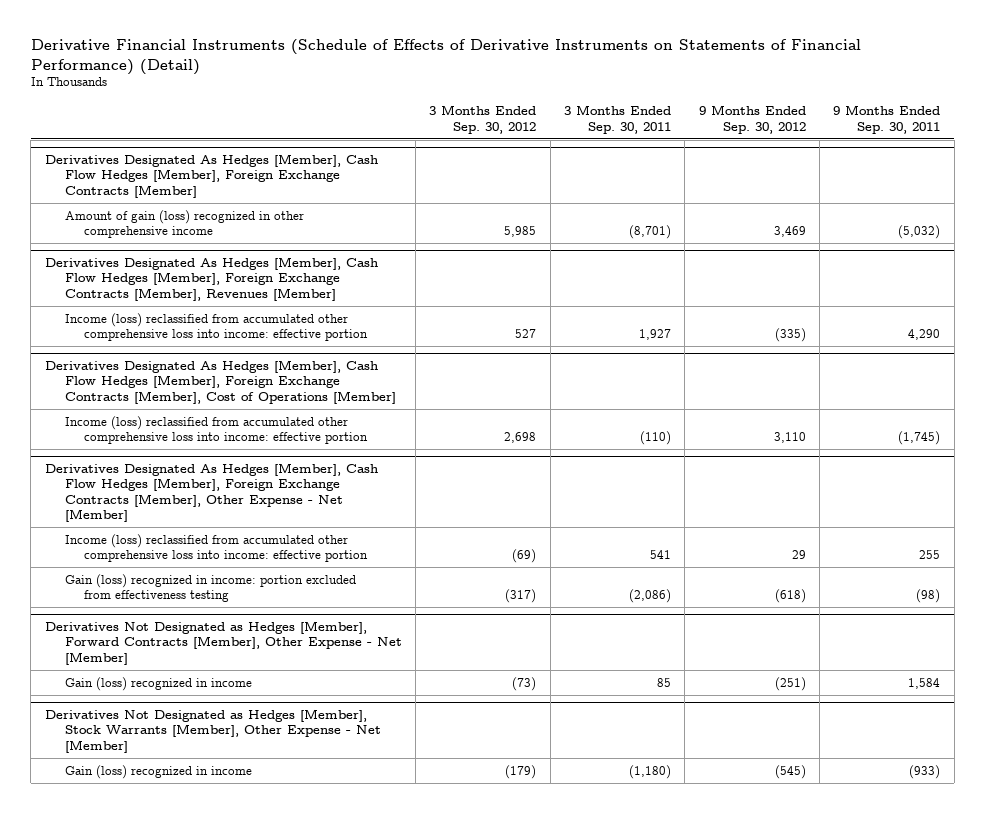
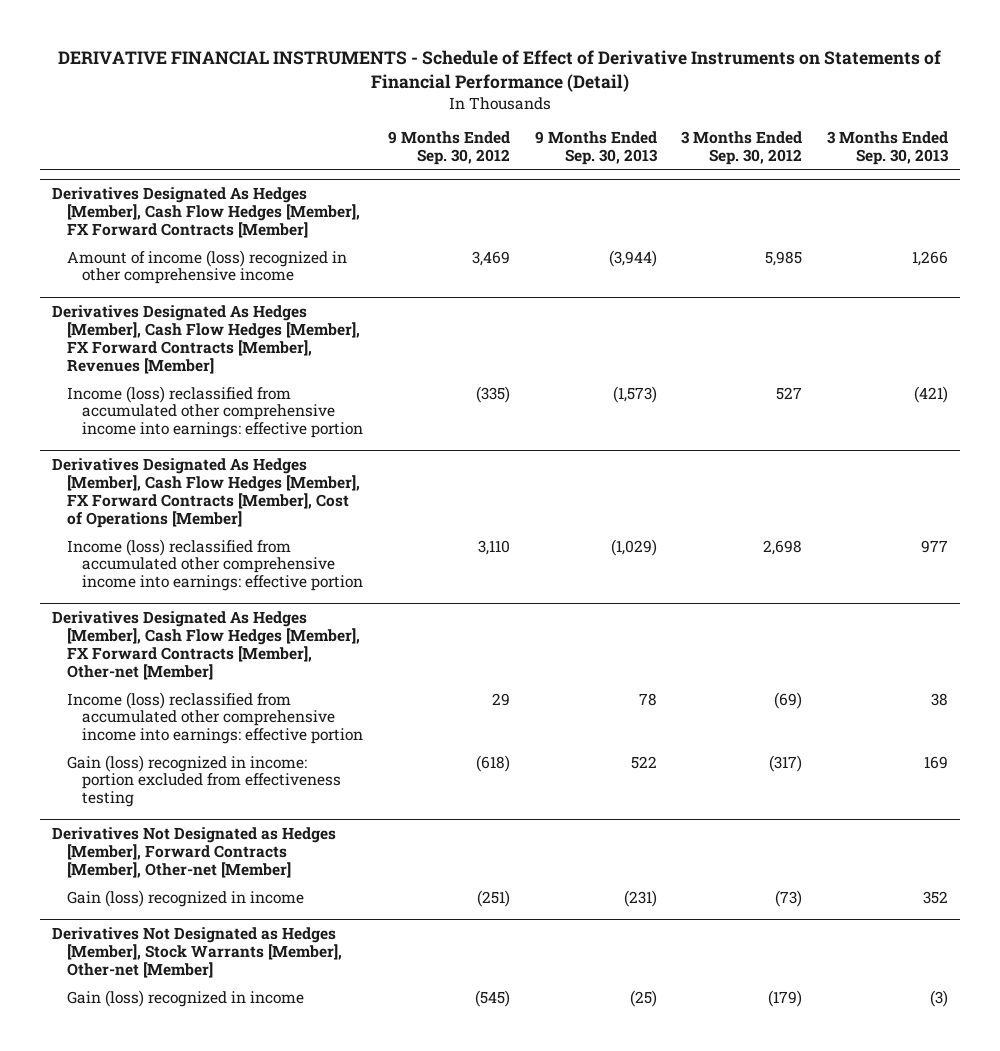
- Derivative Financial Instruments (Schedule of Effects of Derivative Instruments on Statements of Financial Performance) (Detail)
+ DERIVATIVE FINANCIAL INSTRUMENTS - Schedule of Effect of Derivative Instruments on Statements of Financial Performance (Detail)
- | 3 Months Ended Sep. 30, 2012 | 3 Months Ended Sep. 30, 2011 | 9 Months Ended Sep. 30, 2012 | 9 Months Ended Sep. 30, 2011
+ | 9 Months Ended Sep. 30, 2012 | 9 Months Ended Sep. 30, 2013 | 3 Months Ended Sep. 30, 2012 | 3 Months Ended Sep. 30, 2013
- Derivatives Designated As Hedges [Member], Cash Flow Hedges [Member], Foreign Exchange Contracts [Member]
- Amount of gain (loss) recognized in other comprehensive income | 5,985 | (8,701) | 3,469 | (5,032)
- Derivatives Designated As Hedges [Member], Cash Flow Hedges [Member], Foreign Exchange Contracts [Member], Revenues [Member]
- Income (loss) reclassified from accumulated other comprehensive loss into income: effective portion | 527 | 1,927 | (335) | 4,290
- Derivatives Designated As Hedges [Member], Cash Flow Hedges [Member], Foreign Exchange Contracts [Member], Cost of Operations [Member]
- Income (loss) reclassified from accumulated other comprehensive loss into income: effective portion | 2,698 | (110) | 3,110 | (1,745)
- Derivatives Designated As Hedges [Member], Cash Flow Hedges [Member], Foreign Exchange Contracts [Member], Other Expense - Net [Member]
- Income (loss) reclassified from accumulated other comprehensive loss into income: effective portion | (69) | 541 | 29 | 255
+ Derivatives Designated As Hedges [Member], Cash Flow Hedges [Member], FX Forward Contracts [Member]
+ Amount of income (loss) recognized in other comprehensive income | 3,469 | (3,944) | 5,985 | 1,266
+ Derivatives Designated As Hedges [Member], Cash Flow Hedges [Member], FX Forward Contracts [Member], Revenues [Member]
+ Income (loss) reclassified from accumulated other comprehensive income into earnings: effective portion | (335) | (1,573) | 527 | (421)
+ Derivatives Designated As Hedges [Member], Cash Flow Hedges [Member], FX Forward Contracts [Member], Cost of Operations [Member]
+ Income (loss) reclassified from accumulated other comprehensive income into earnings: effective portion | 3,110 | (1,029) | 2,698 | 977
+ Derivatives Designated As Hedges [Member], Cash Flow Hedges [Member], FX Forward Contracts [Member], Other-net [Member]
+ Income (loss) reclassified from accumulated other comprehensive income into earnings: effective portion | 29 | 78 | (69) | 38
- Derivatives Not Designated as Hedges [Member], Forward Contracts [Member], Other Expense - Net [Member]
+ Derivatives Not Designated as Hedges [Member], Forward Contracts [Member], Other-net [Member]
- Derivatives Not Designated as Hedges [Member], Stock Warrants [Member], Other Expense - Net [Member]
+ Derivatives Not Designated as Hedges [Member], Stock Warrants [Member], Other-net [Member]

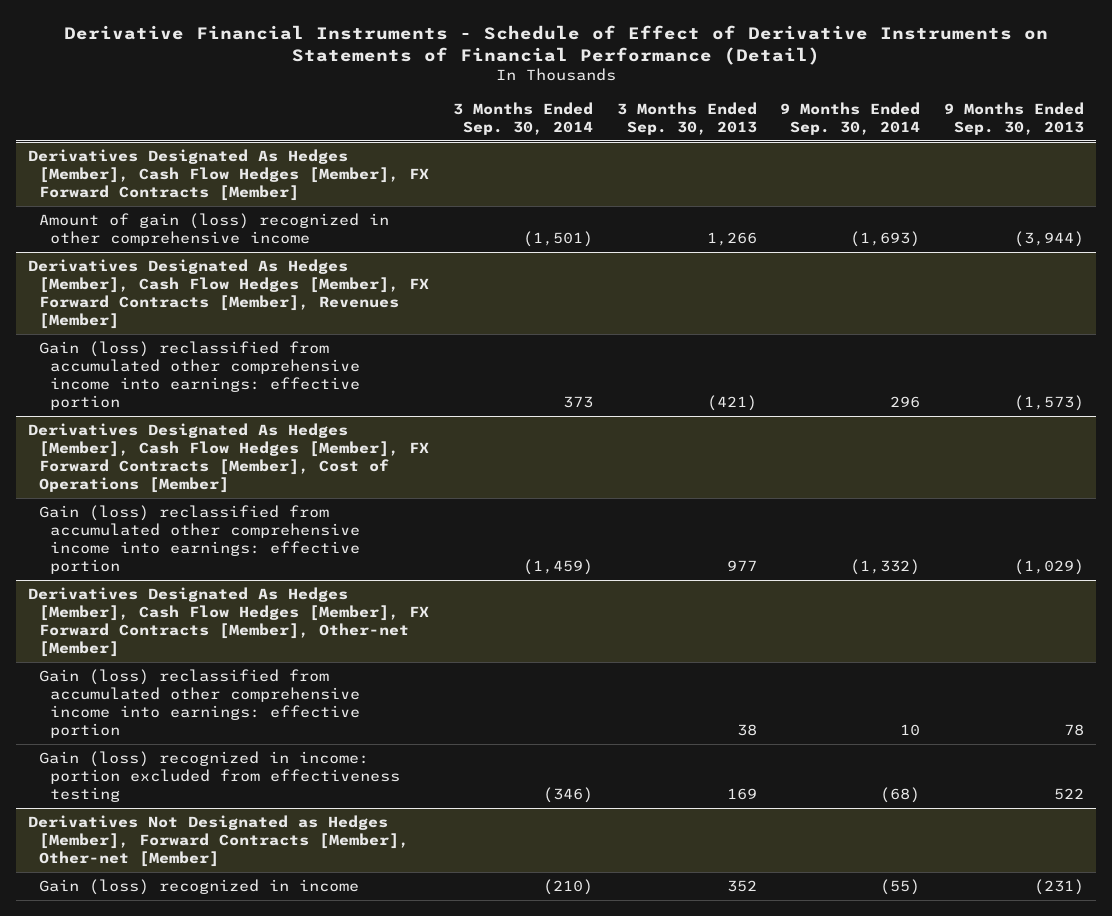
- DERIVATIVE FINANCIAL INSTRUMENTS - Schedule of Effect of Derivative Instruments on Statements of Financial Performance (Detail)
+ Derivative Financial Instruments - Schedule of Effect of Derivative Instruments on Statements of Financial Performance (Detail)
- | 9 Months Ended Sep. 30, 2012 | 9 Months Ended Sep. 30, 2013 | 3 Months Ended Sep. 30, 2012 | 3 Months Ended Sep. 30, 2013
+ | 3 Months Ended Sep. 30, 2014 | 3 Months Ended Sep. 30, 2013 | 9 Months Ended Sep. 30, 2014 | 9 Months Ended Sep. 30, 2013
@ Derivatives Designated As Hedges [Member], Cash Flow Hedges [Member], FX Forward Contracts [Member]
- Amount of income (loss) recognized in other comprehensive income | 3,469 | (3,944) | 5,985 | 1,266
+ Amount of gain (loss) recognized in other comprehensive income | (1,501) | 1,266 | (1,693) | (3,944)
@ Derivatives Designated As Hedges [Member], Cash Flow Hedges [Member], FX Forward Contracts [Member], Revenues [Member]
- Income (loss) reclassified from accumulated other comprehensive income into earnings: effective portion | (335) | (1,573) | 527 | (421)
+ Gain (loss) reclassified from accumulated other comprehensive income into earnings: effective portion | 373 | (421) | 296 | (1,573)
@ Derivatives Designated As Hedges [Member], Cash Flow Hedges [Member], FX Forward Contracts [Member], Cost of Operations [Member]
- Income (loss) reclassified from accumulated other comprehensive income into earnings: effective portion | 3,110 | (1,029) | 2,698 | 977
+ Gain (loss) reclassified from accumulated other comprehensive income into earnings: effective portion | (1,459) | 977 | (1,332) | (1,029)
@ Derivatives Designated As Hedges [Member], Cash Flow Hedges [Member], FX Forward Contracts [Member], Other-net [Member]
- Income (loss) reclassified from accumulated other comprehensive income into earnings: effective portion | 29 | 78 | (69) | 38
+ Gain (loss) reclassified from accumulated other comprehensive income into earnings: effective portion | | 38 | 10 | 78
- Derivatives Not Designated as Hedges [Member], Stock Warrants [Member], Other-net [Member]
- Gain (loss) recognized in income | (545) | (25) | (179) | (3)

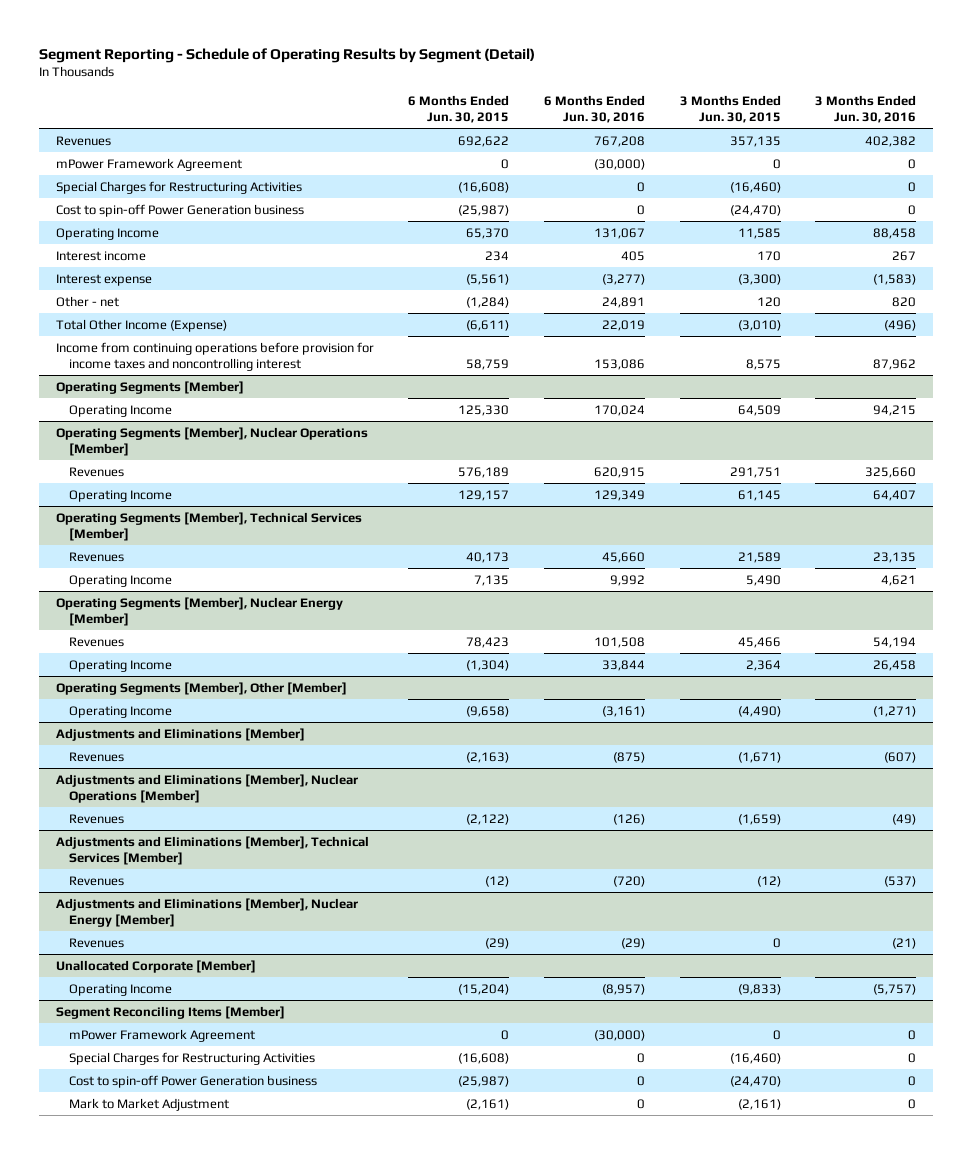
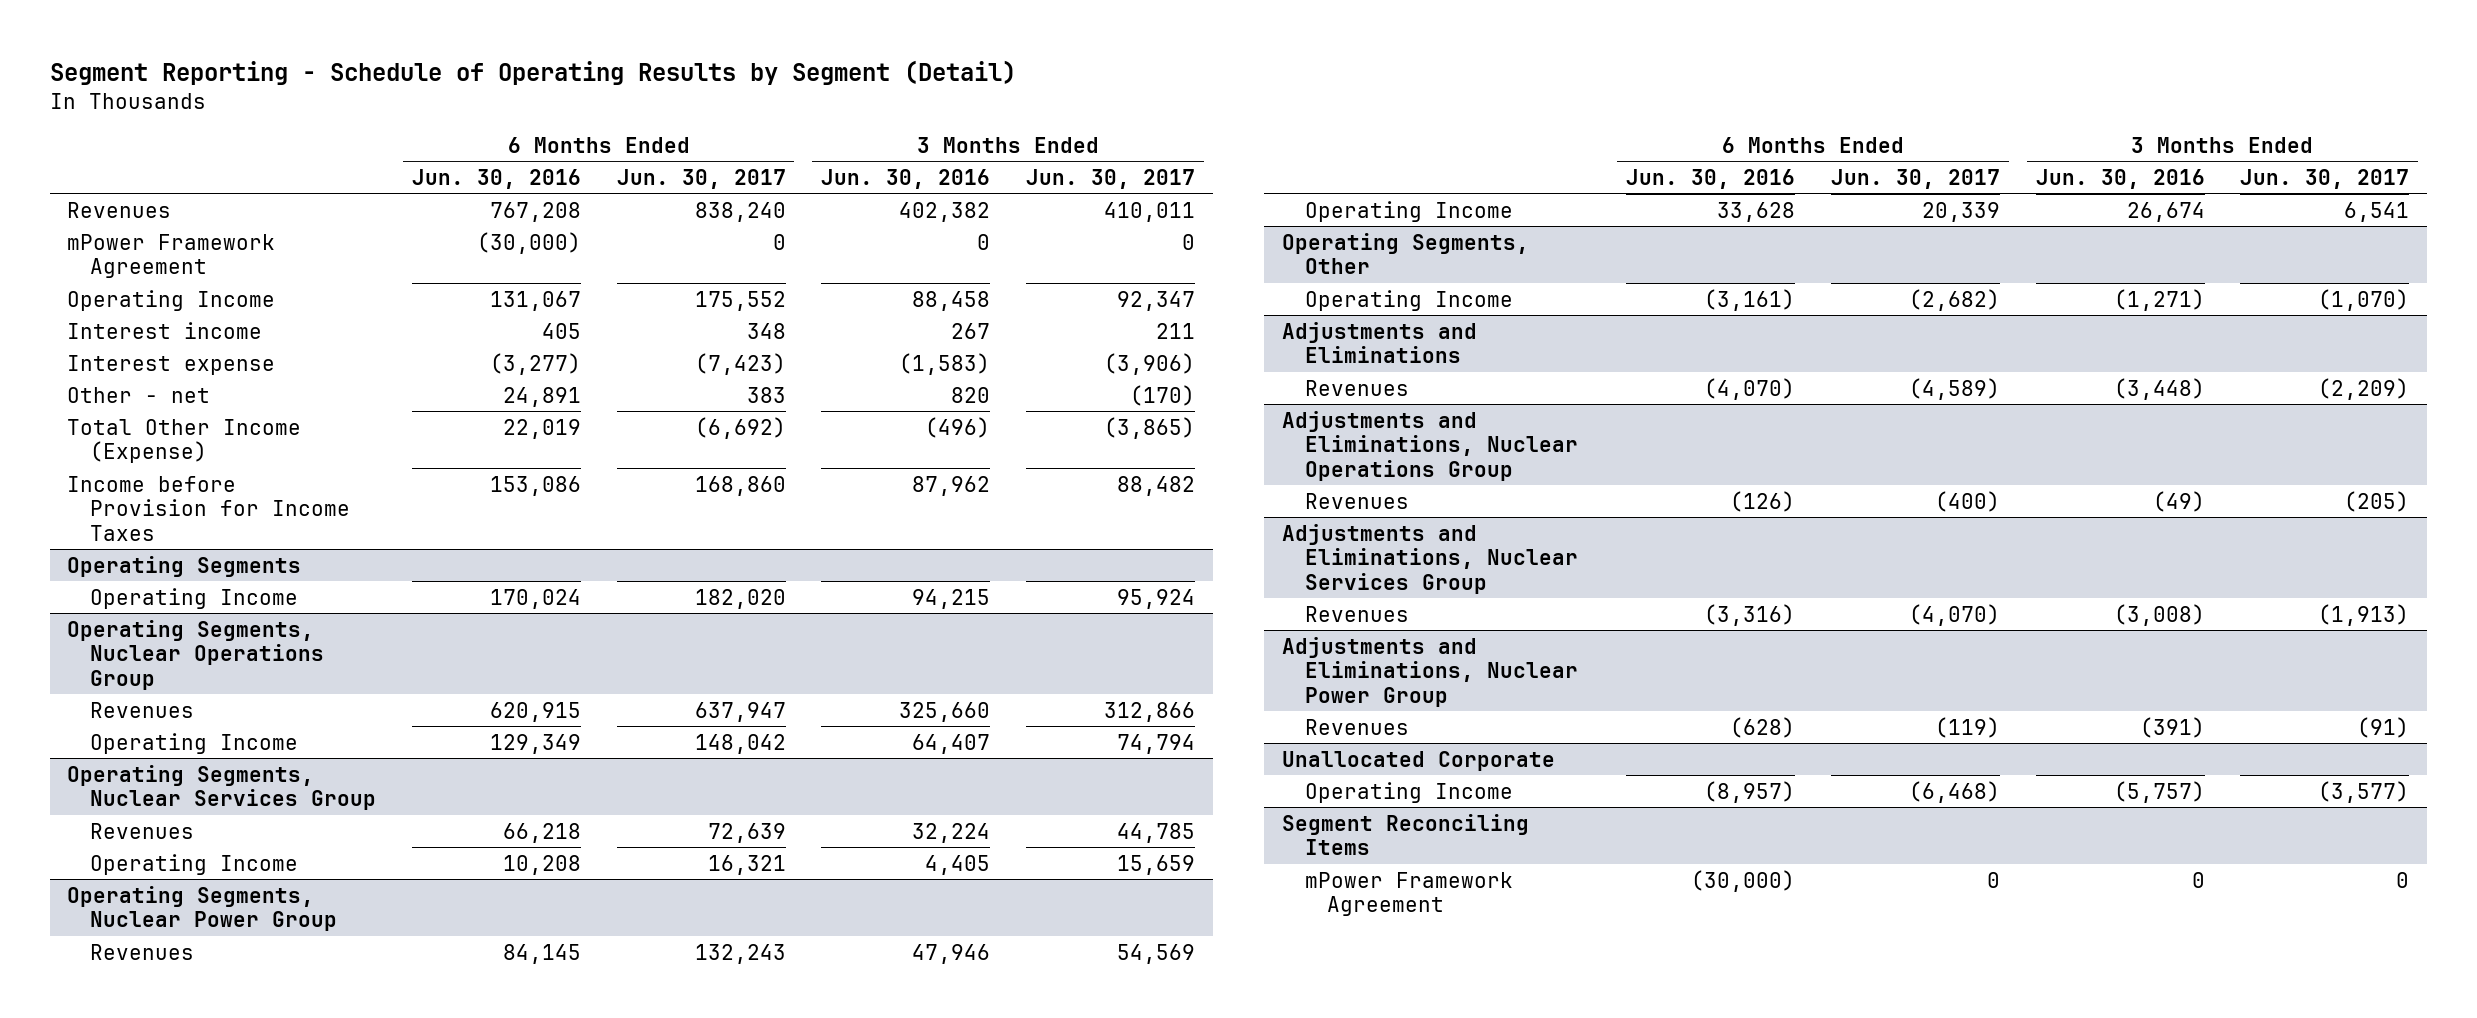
- | 6 Months Ended Jun. 30, 2015 | 6 Months Ended Jun. 30, 2016 | 3 Months Ended Jun. 30, 2015 | 3 Months Ended Jun. 30, 2016
+ | 6 Months Ended Jun. 30, 2016 | 6 Months Ended Jun. 30, 2017 | 3 Months Ended Jun. 30, 2016 | 3 Months Ended Jun. 30, 2017
- Special Charges for Restructuring Activities | (16,608) | 0 | (16,460) | 0
- Cost to spin-off Power Generation business | (25,987) | 0 | (24,470) | 0
- Income from continuing operations before provision for income taxes and noncontrolling interest | 58,759 | 153,086 | 8,575 | 87,962
- Operating Segments [Member]
+ Income before Provision for Income Taxes | 153,086 | 168,860 | 87,962 | 88,482
+ Operating Segments
- Operating Segments [Member], Nuclear Operations [Member]
+ Operating Segments, Nuclear Operations Group
- Operating Segments [Member], Technical Services [Member]
- Revenues | 40,173 | 45,660 | 21,589 | 23,135
- Operating Income | 7,135 | 9,992 | 5,490 | 4,621
- Operating Segments [Member], Nuclear Energy [Member]
- Revenues | 78,423 | 101,508 | 45,466 | 54,194
- Operating Income | (1,304) | 33,844 | 2,364 | 26,458
- Operating Segments [Member], Other [Member]
+ Operating Segments, Nuclear Services Group
+ Revenues | 66,218 | 72,639 | 32,224 | 44,785
+ Operating Income | 10,208 | 16,321 | 4,405 | 15,659
+ Operating Segments, Nuclear Power Group
+ Revenues | 84,145 | 132,243 | 47,946 | 54,569
+ Operating Income | 33,628 | 20,339 | 26,674 | 6,541
+ Operating Segments, Other
- Adjustments and Eliminations [Member]
- Revenues | (2,163) | (875) | (1,671) | (607)
- Adjustments and Eliminations [Member], Nuclear Operations [Member]
+ Adjustments and Eliminations
+ Revenues | (4,070) | (4,589) | (3,448) | (2,209)
+ Adjustments and Eliminations, Nuclear Operations Group
- Adjustments and Eliminations [Member], Technical Services [Member]
- Revenues | (12) | (720) | (12) | (537)
- Adjustments and Eliminations [Member], Nuclear Energy [Member]
- Revenues | (29) | (29) | 0 | (21)
- Unallocated Corporate [Member]
+ Adjustments and Eliminations, Nuclear Services Group
+ Revenues | (3,316) | (4,070) | (3,008) | (1,913)
+ Adjustments and Eliminations, Nuclear Power Group
+ Revenues | (628) | (119) | (391) | (91)
+ Unallocated Corporate
- Segment Reconciling Items [Member]
+ Segment Reconciling Items
- Special Charges for Restructuring Activities | (16,608) | 0 | (16,460) | 0
- Cost to spin-off Power Generation business | (25,987) | 0 | (24,470) | 0
- Mark to Market Adjustment | (2,161) | 0 | (2,161) | 0

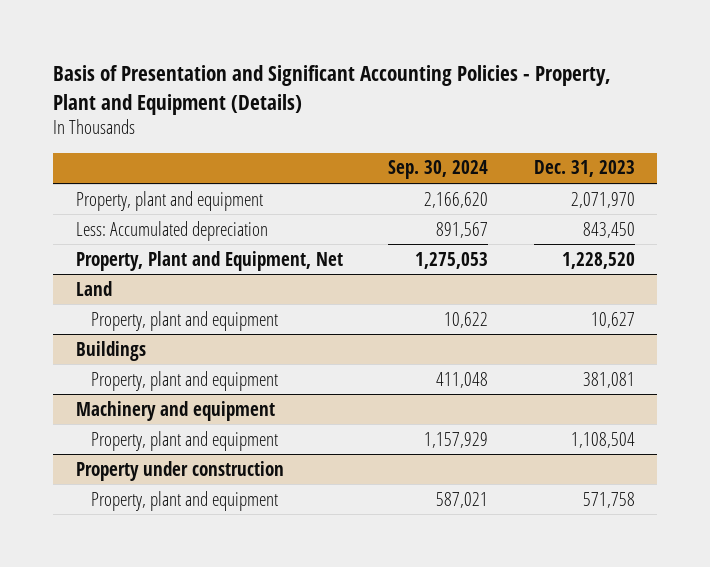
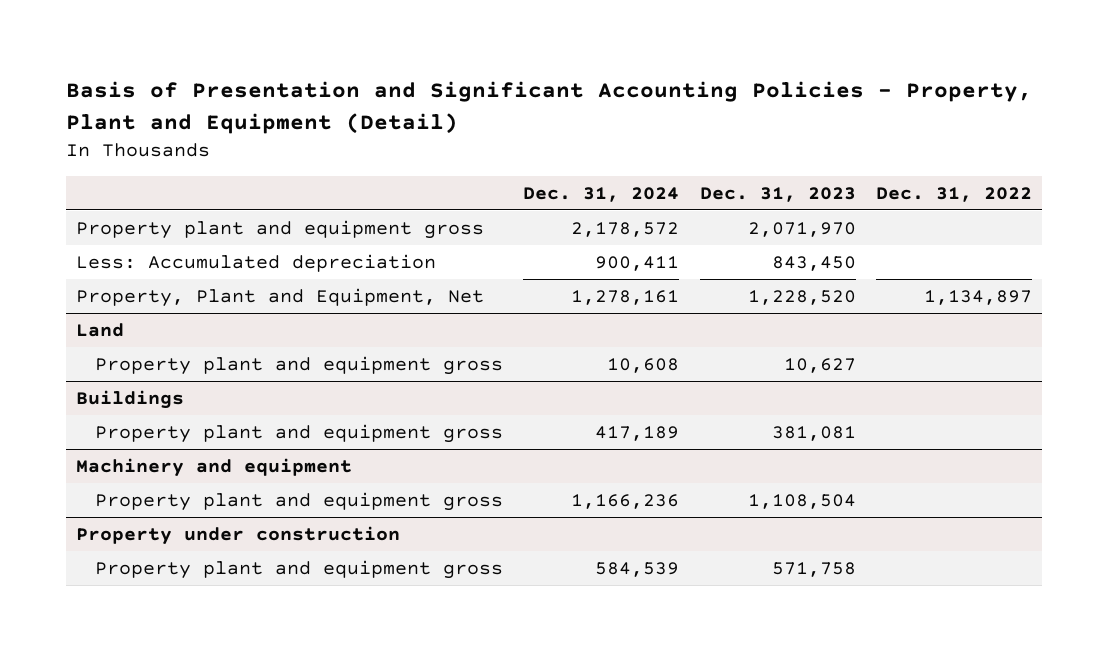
- Basis of Presentation and Significant Accounting Policies - Property, Plant and Equipment (Details)
+ Basis of Presentation and Significant Accounting Policies - Property, Plant and Equipment (Detail)
- | Sep. 30, 2024 | Dec. 31, 2023
+ | Dec. 31, 2024 | Dec. 31, 2023 | Dec. 31, 2022
- Property, plant and equipment | 2,166,620 | 2,071,970
+ Property plant and equipment gross | 2,178,572 | 2,071,970 |
@ Land
- Property, plant and equipment | 10,622 | 10,627
+ Property plant and equipment gross | 10,608 | 10,627 |
@ Buildings
- Property, plant and equipment | 411,048 | 381,081
+ Property plant and equipment gross | 417,189 | 381,081 |
@ Machinery and equipment
- Property, plant and equipment | 1,157,929 | 1,108,504
+ Property plant and equipment gross | 1,166,236 | 1,108,504 |
@ Property under construction
- Property, plant and equipment | 587,021 | 571,758
+ Property plant and equipment gross | 584,539 | 571,758 |

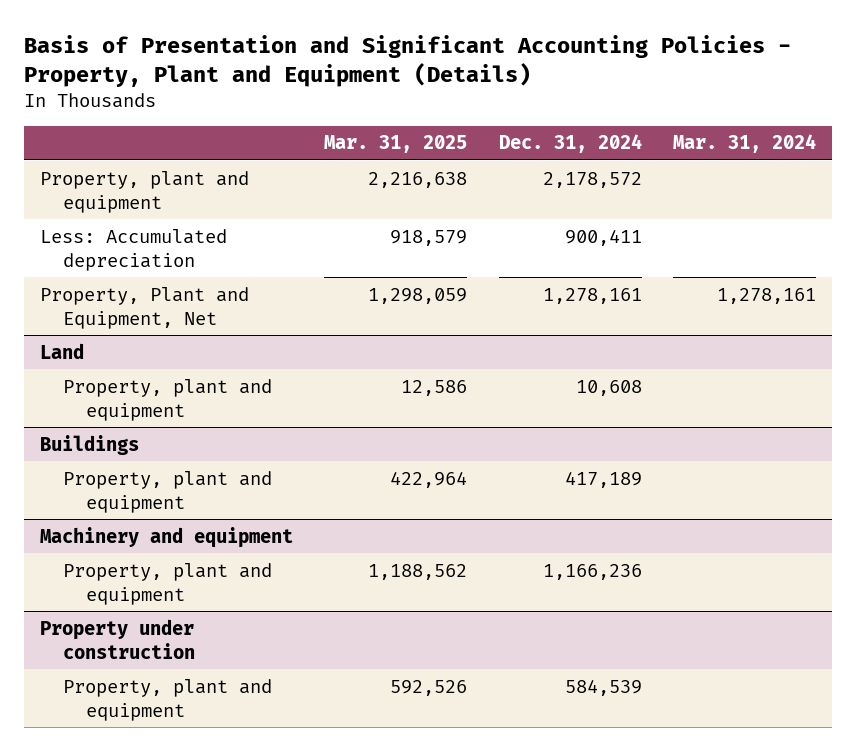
- Basis of Presentation and Significant Accounting Policies - Property, Plant and Equipment (Detail)
+ Basis of Presentation and Significant Accounting Policies - Property, Plant and Equipment (Details)
- | Dec. 31, 2024 | Dec. 31, 2023 | Dec. 31, 2022
+ | Mar. 31, 2025 | Dec. 31, 2024 | Mar. 31, 2024
- Property plant and equipment gross | 2,178,572 | 2,071,970 |
+ Property, plant and equipment | 2,216,638 | 2,178,572 |
@ Land
- Property plant and equipment gross | 10,608 | 10,627 |
+ Property, plant and equipment | 12,586 | 10,608 |
@ Buildings
- Property plant and equipment gross | 417,189 | 381,081 |
+ Property, plant and equipment | 422,964 | 417,189 |
@ Machinery and equipment
- Property plant and equipment gross | 1,166,236 | 1,108,504 |
+ Property, plant and equipment | 1,188,562 | 1,166,236 |
@ Property under construction
- Property plant and equipment gross | 584,539 | 571,758 |
+ Property, plant and equipment | 592,526 | 584,539 |

